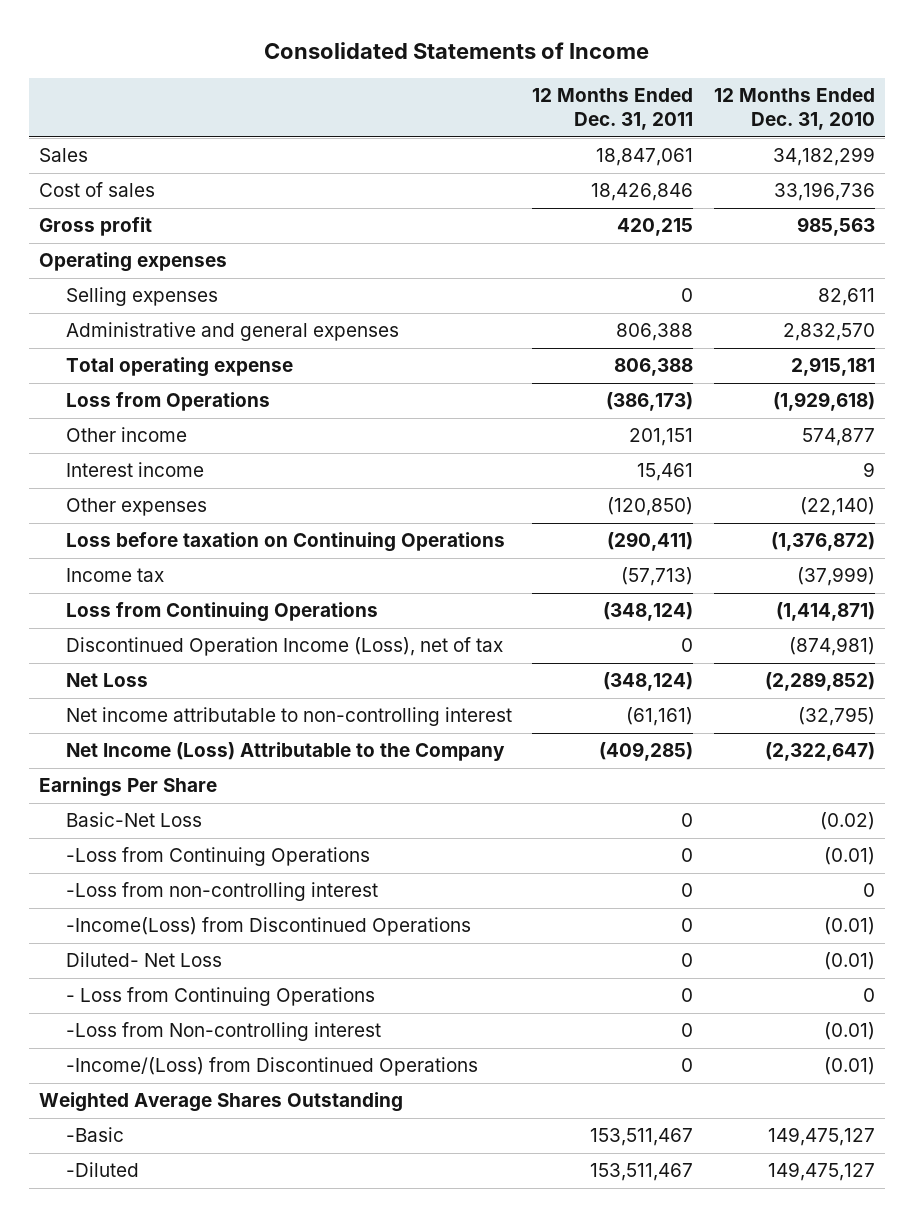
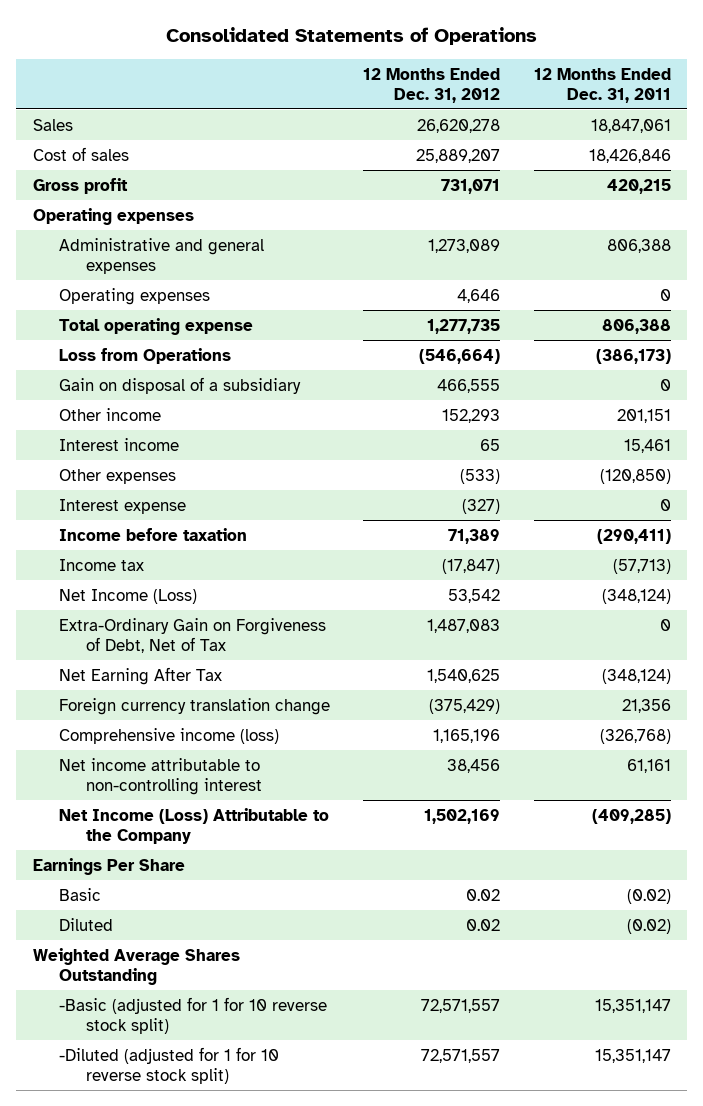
- Consolidated Statements of Income
+ Consolidated Statements of Operations
- | 12 Months Ended Dec. 31, 2011 | 12 Months Ended Dec. 31, 2010
+ | 12 Months Ended Dec. 31, 2012 | 12 Months Ended Dec. 31, 2011
- Selling expenses | 0 | 82,611
+ Operating expenses | 4,646 | 0
+ Gain on disposal of a subsidiary | 466,555 | 0
- Loss before taxation on Continuing Operations | (290,411) | (1,376,872)
+ Interest expense | (327) | 0
+ Income before taxation | 71,389 | (290,411)
- Loss from Continuing Operations | (348,124) | (1,414,871)
- Discontinued Operation Income (Loss), net of tax | 0 | (874,981)
- Net Loss | (348,124) | (2,289,852)
- Net income attributable to non-controlling interest | (61,161) | (32,795)
+ Net Income (Loss) | 53,542 | (348,124)
+ Extra-Ordinary Gain on Forgiveness of Debt, Net of Tax | 1,487,083 | 0
+ Net Earning After Tax | 1,540,625 | (348,124)
+ Foreign currency translation change | (375,429) | 21,356
+ Comprehensive income (loss) | 1,165,196 | (326,768)
+ Net income attributable to non-controlling interest | 38,456 | 61,161
- Basic-Net Loss | 0 | (0.02)
- -Loss from Continuing Operations | 0 | (0.01)
- -Loss from non-controlling interest | 0 | 0
- -Income(Loss) from Discontinued Operations | 0 | (0.01)
- Diluted- Net Loss | 0 | (0.01)
- - Loss from Continuing Operations | 0 | 0
- -Loss from Non-controlling interest | 0 | (0.01)
- -Income/(Loss) from Discontinued Operations | 0 | (0.01)
+ Basic | 0.02 | (0.02)
+ Diluted | 0.02 | (0.02)
- -Basic | 153,511,467 | 149,475,127
- -Diluted | 153,511,467 | 149,475,127
+ -Basic (adjusted for 1 for 10 reverse stock split) | 72,571,557 | 15,351,147
+ -Diluted (adjusted for 1 for 10 reverse stock split) | 72,571,557 | 15,351,147

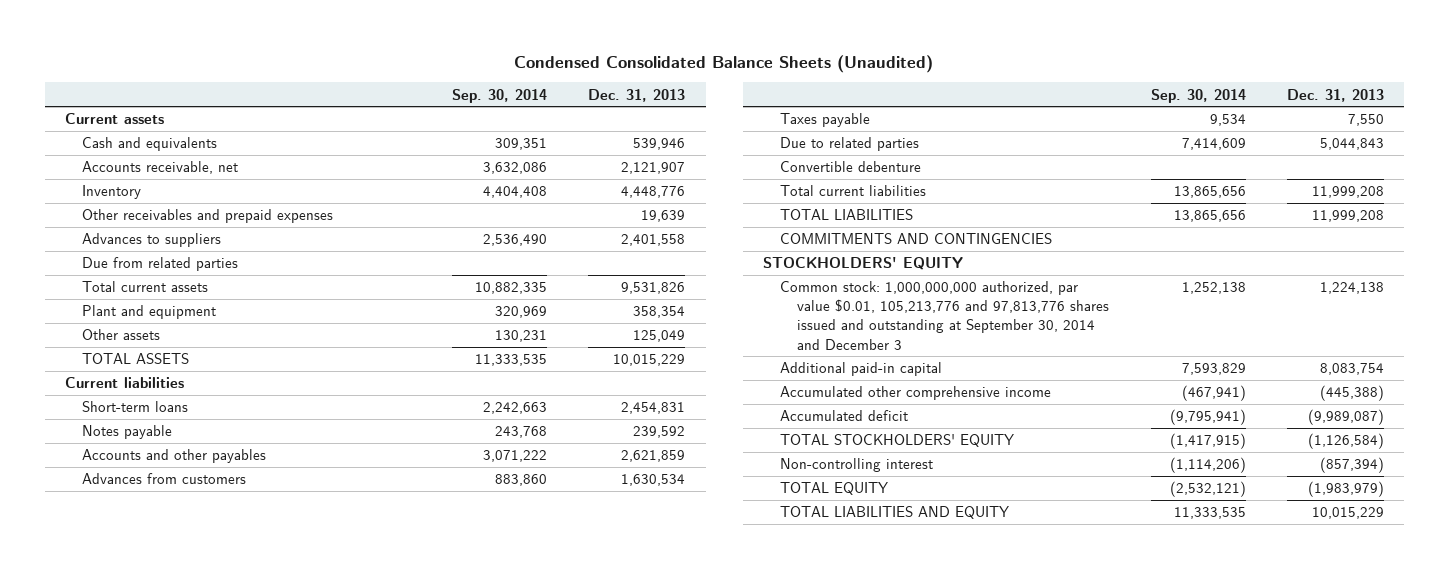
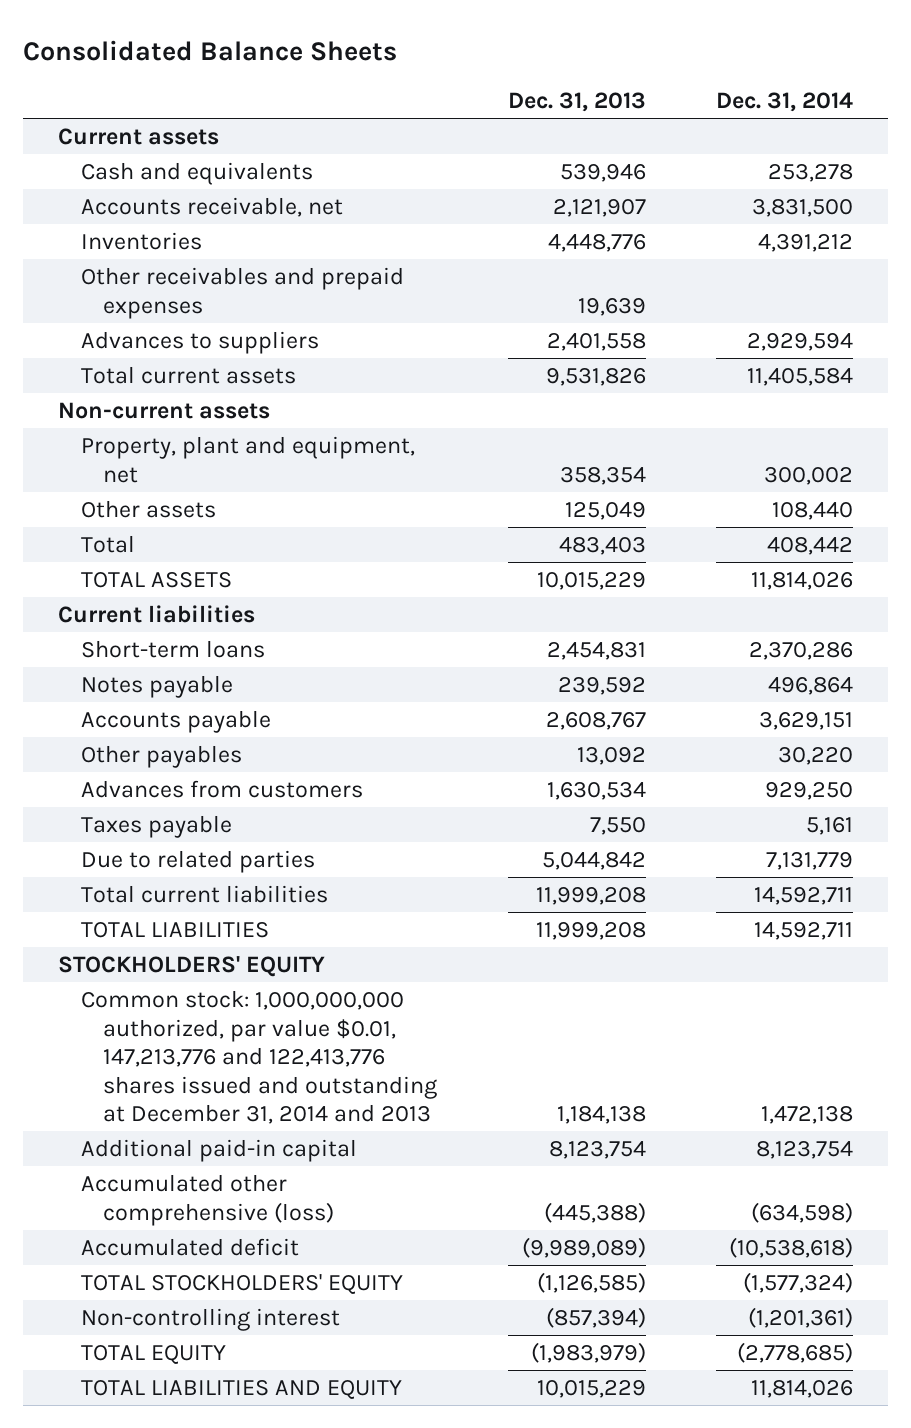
- Condensed Consolidated Balance Sheets (Unaudited)
+ Consolidated Balance Sheets
- | Sep. 30, 2014 | Dec. 31, 2013
+ | Dec. 31, 2013 | Dec. 31, 2014
- Inventory | 4,404,408 | 4,448,776
+ Inventories | 4,448,776 | 4,391,212
- Due from related parties
- Plant and equipment | 320,969 | 358,354
+ Non-current assets
+ Property, plant and equipment, net | 358,354 | 300,002
+ Total | 483,403 | 408,442
- Accounts and other payables | 3,071,222 | 2,621,859
+ Accounts payable | 2,608,767 | 3,629,151
+ Other payables | 13,092 | 30,220
- Due to related parties | 7,414,609 | 5,044,843
- Convertible debenture
+ Due to related parties | 5,044,842 | 7,131,779
- COMMITMENTS AND CONTINGENCIES
- Common stock: 1,000,000,000 authorized, par value $0.01, 105,213,776 and 97,813,776 shares issued and outstanding at September 30, 2014 and December 3 | 1,252,138 | 1,224,138
- Additional paid-in capital | 7,593,829 | 8,083,754
- Accumulated other comprehensive income | (467,941) | (445,388)
- Accumulated deficit | (9,795,941) | (9,989,087)
- TOTAL STOCKHOLDERS' EQUITY | (1,417,915) | (1,126,584)
+ Common stock: 1,000,000,000 authorized, par value $0.01, 147,213,776 and 122,413,776 shares issued and outstanding at December 31, 2014 and 2013 | 1,184,138 | 1,472,138
+ Additional paid-in capital | 8,123,754 | 8,123,754
+ Accumulated other comprehensive (loss) | (445,388) | (634,598)
+ Accumulated deficit | (9,989,089) | (10,538,618)
+ TOTAL STOCKHOLDERS' EQUITY | (1,126,585) | (1,577,324)

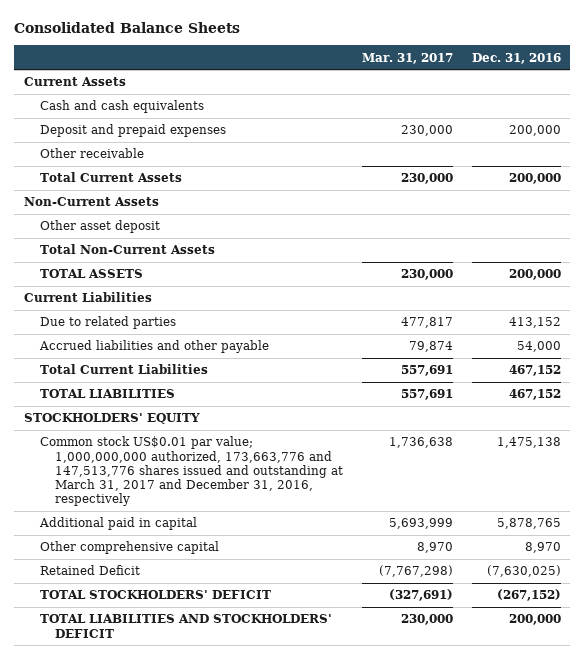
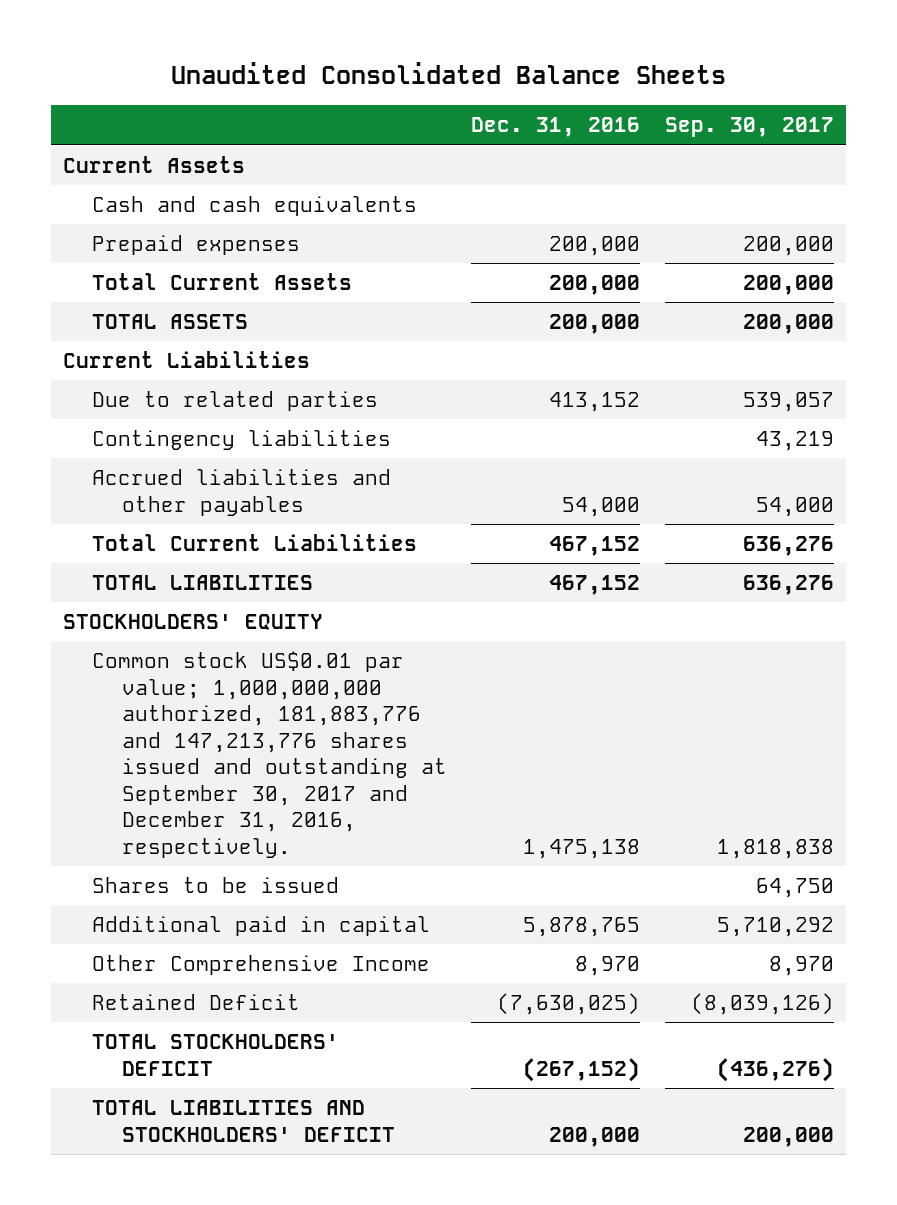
- Consolidated Balance Sheets
+ Unaudited Consolidated Balance Sheets
- | Mar. 31, 2017 | Dec. 31, 2016
+ | Dec. 31, 2016 | Sep. 30, 2017
- Deposit and prepaid expenses | 230,000 | 200,000
- Other receivable
+ Prepaid expenses | 200,000 | 200,000
- Non-Current Assets
- Other asset deposit
- Total Non-Current Assets
- Accrued liabilities and other payable | 79,874 | 54,000
+ Contingency liabilities | | 43,219
+ Accrued liabilities and other payables | 54,000 | 54,000
- Common stock US$0.01 par value; 1,000,000,000 authorized, 173,663,776 and 147,513,776 shares issued and outstanding at March 31, 2017 and December 31, 2016, respectively | 1,736,638 | 1,475,138
+ Common stock US$0.01 par value; 1,000,000,000 authorized, 181,883,776 and 147,213,776 shares issued and outstanding at September 30, 2017 and December 31, 2016, respectively. | 1,475,138 | 1,818,838
+ Shares to be issued | | 64,750
- Other comprehensive capital | 8,970 | 8,970
+ Other Comprehensive Income | 8,970 | 8,970

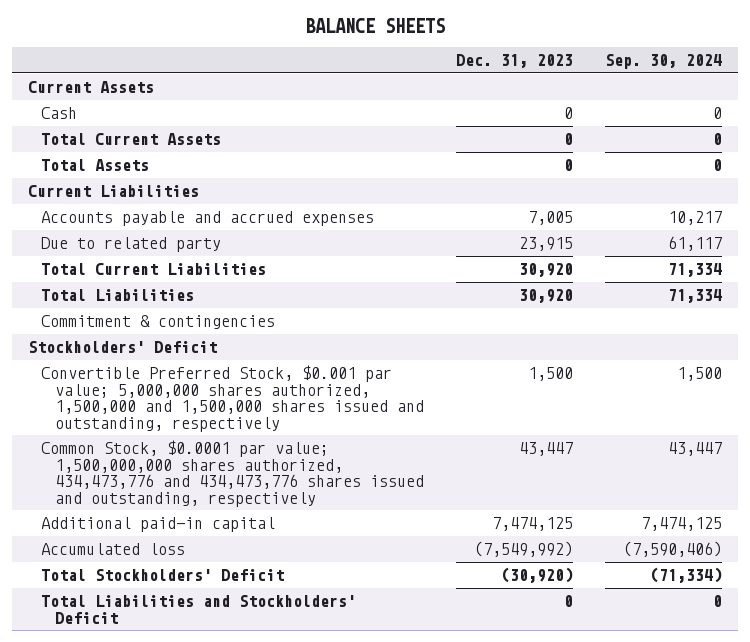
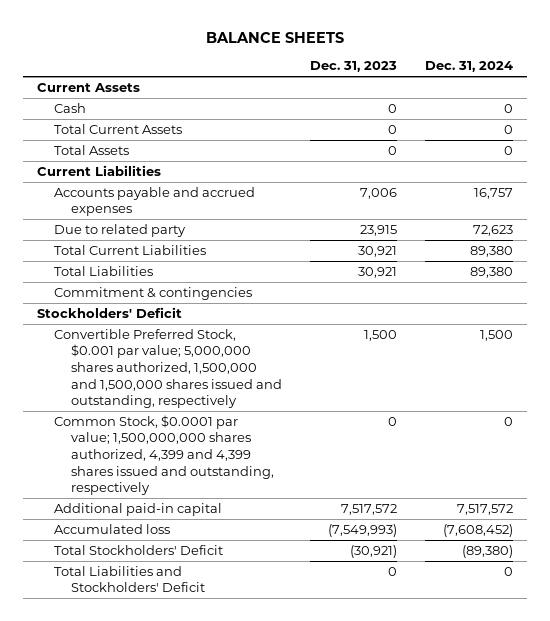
- | Dec. 31, 2023 | Sep. 30, 2024
+ | Dec. 31, 2023 | Dec. 31, 2024
- Accounts payable and accrued expenses | 7,005 | 10,217
+ Accounts payable and accrued expenses | 7,006 | 16,757
- Total Current Liabilities | 30,920 | 71,334
- Total Liabilities | 30,920 | 71,334
+ Total Current Liabilities | 30,921 | 89,380
+ Total Liabilities | 30,921 | 89,380
- Common Stock, $0.0001 par value; 1,500,000,000 shares authorized, 434,473,776 and 434,473,776 shares issued and outstanding, respectively | 43,447 | 43,447
- Additional paid-in capital | 7,474,125 | 7,474,125
- Accumulated loss | (7,549,992) | (7,590,406)
- Total Stockholders' Deficit | (30,920) | (71,334)
+ Common Stock, $0.0001 par value; 1,500,000,000 shares authorized, 4,399 and 4,399 shares issued and outstanding, respectively | 0 | 0
+ Additional paid-in capital | 7,517,572 | 7,517,572
+ Accumulated loss | (7,549,993) | (7,608,452)
+ Total Stockholders' Deficit | (30,921) | (89,380)

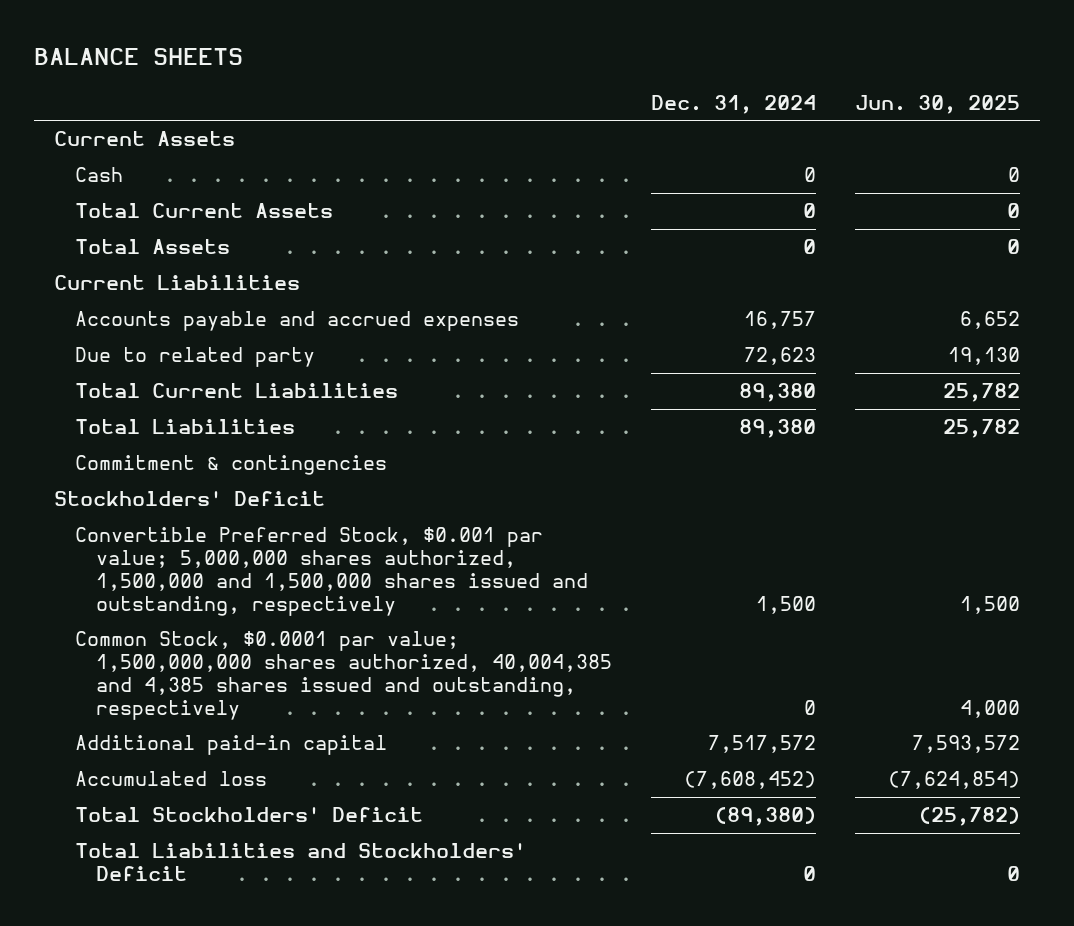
- | Dec. 31, 2023 | Dec. 31, 2024
+ | Dec. 31, 2024 | Jun. 30, 2025
- Common Stock, $0.0001 par value; 1,500,000,000 shares authorized, 4,399 and 4,399 shares issued and outstanding, respectively | 0 | 0
+ Common Stock, $0.0001 par value; 1,500,000,000 shares authorized, 40,004,385 and 4,385 shares issued and outstanding, respectively | 0 | 4,000

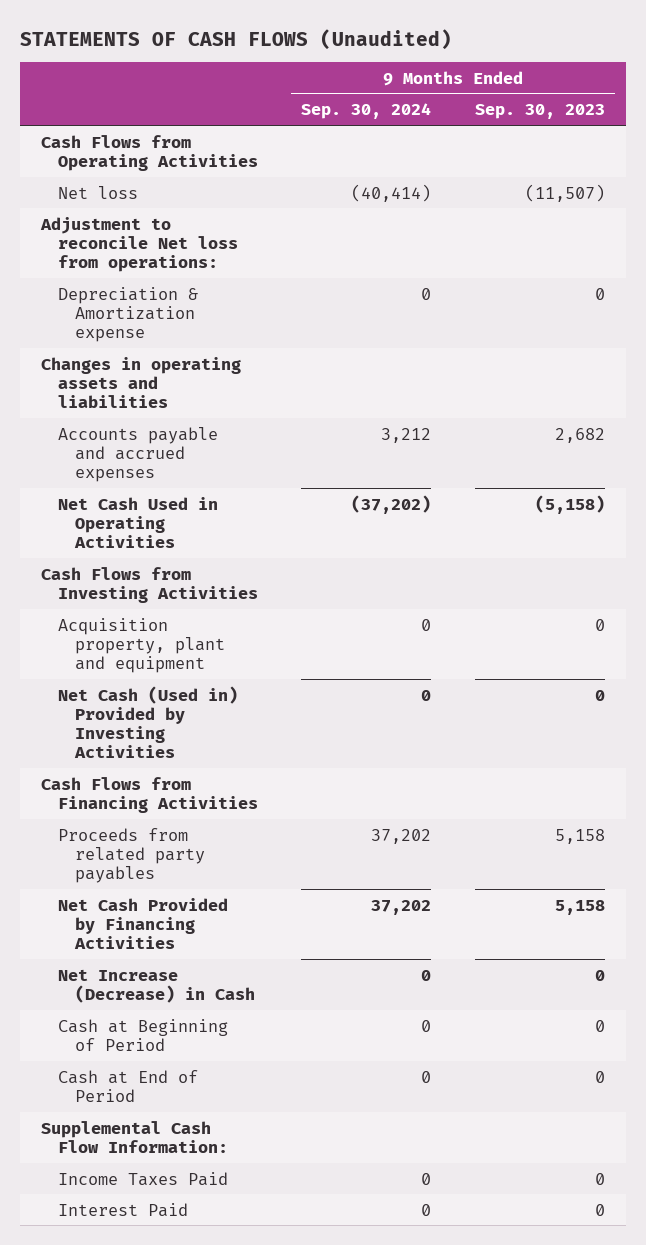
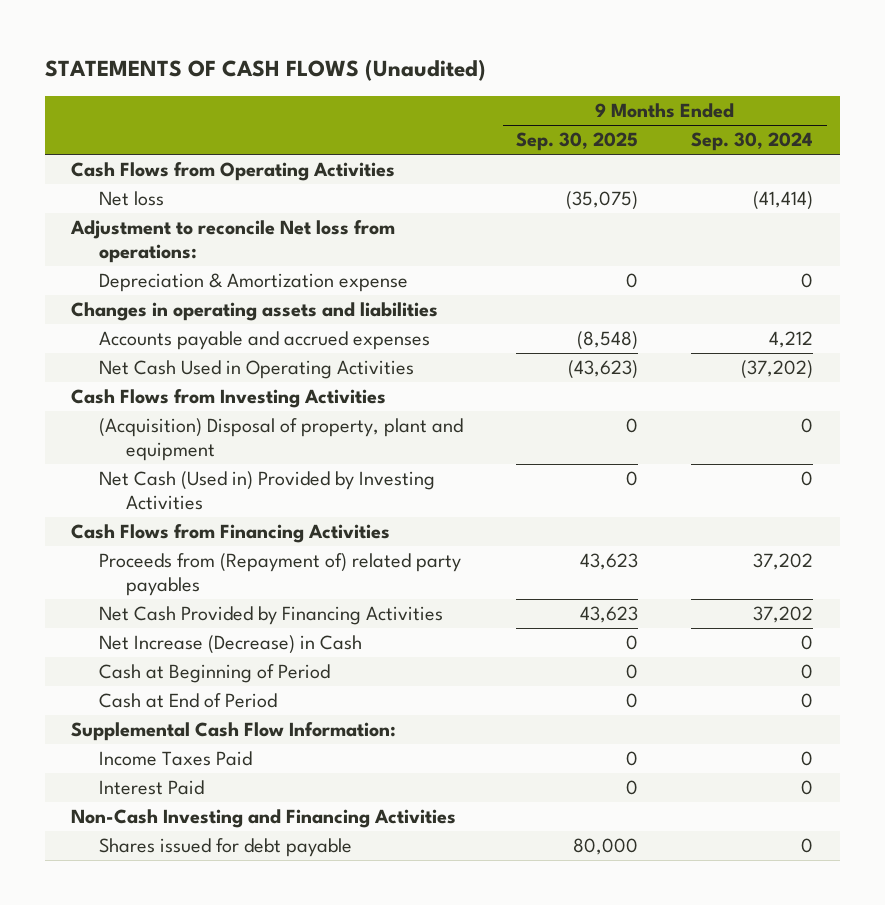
- | 9 Months Ended Sep. 30, 2024 | 9 Months Ended Sep. 30, 2023
+ | 9 Months Ended Sep. 30, 2025 | 9 Months Ended Sep. 30, 2024
- Net loss | (40,414) | (11,507)
+ Net loss | (35,075) | (41,414)
- Accounts payable and accrued expenses | 3,212 | 2,682
+ Accounts payable and accrued expenses | (8,548) | 4,212
- Acquisition property, plant and equipment | 0 | 0
+ (Acquisition) Disposal of property, plant and equipment | 0 | 0
- Proceeds from related party payables | 37,202 | 5,158
+ Proceeds from (Repayment of) related party payables | 43,623 | 37,202
+ Non-Cash Investing and Financing Activities
+ Shares issued for debt payable | 80,000 | 0

